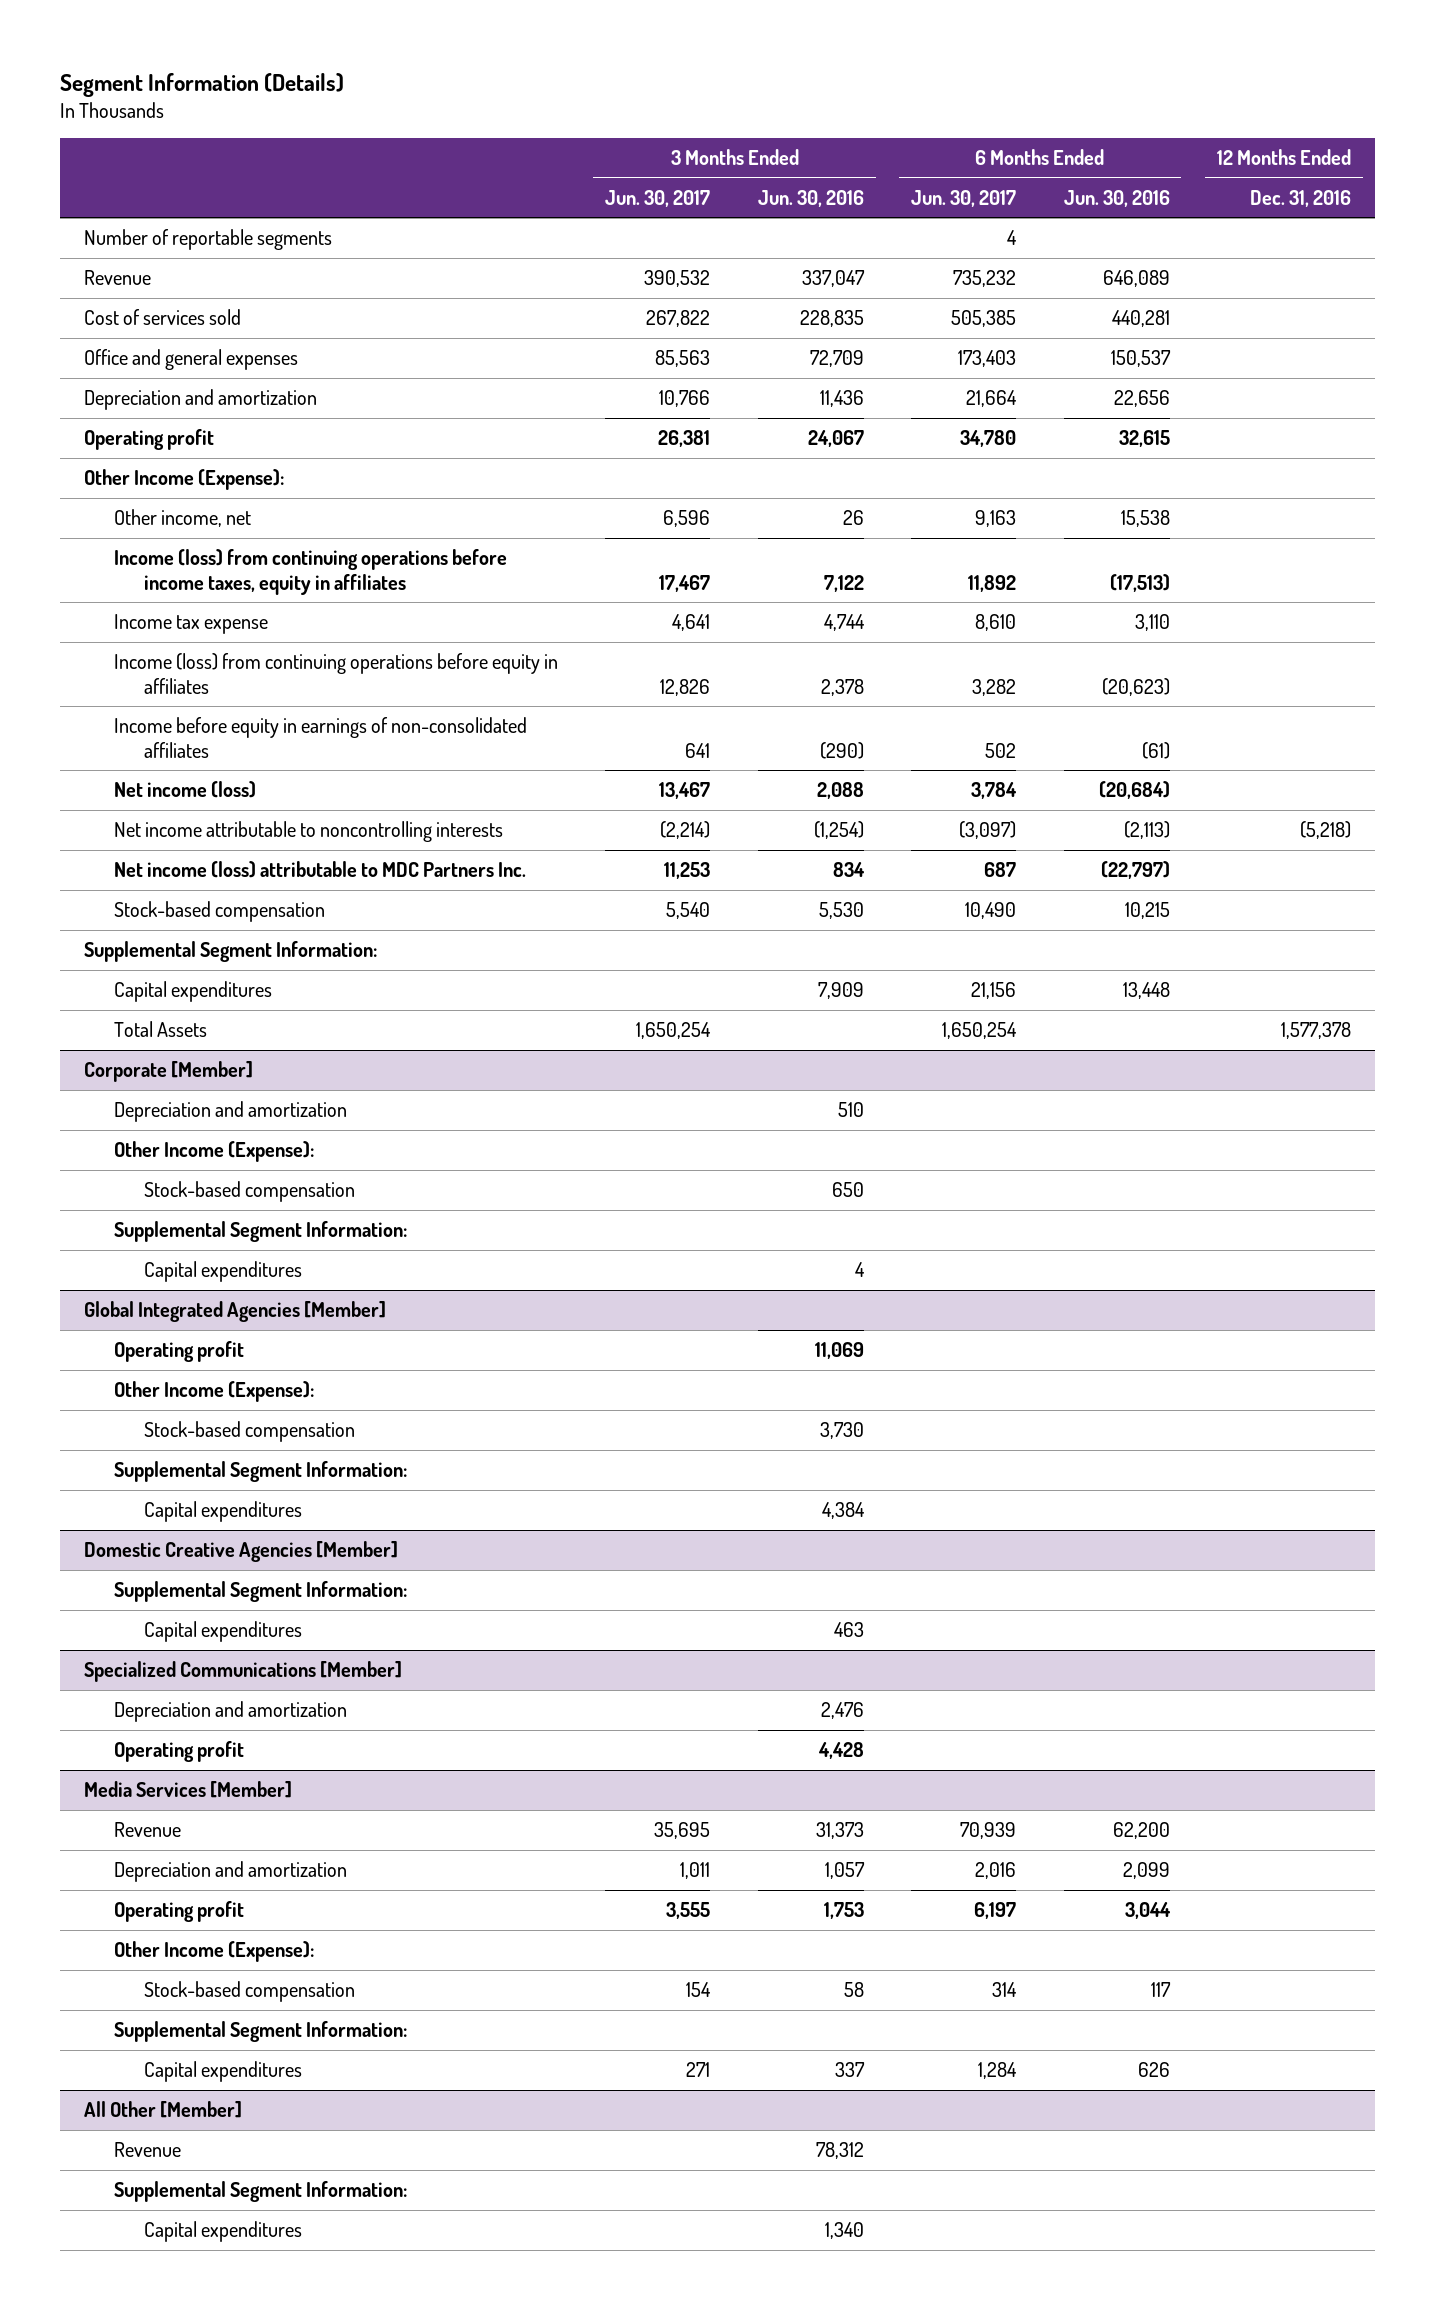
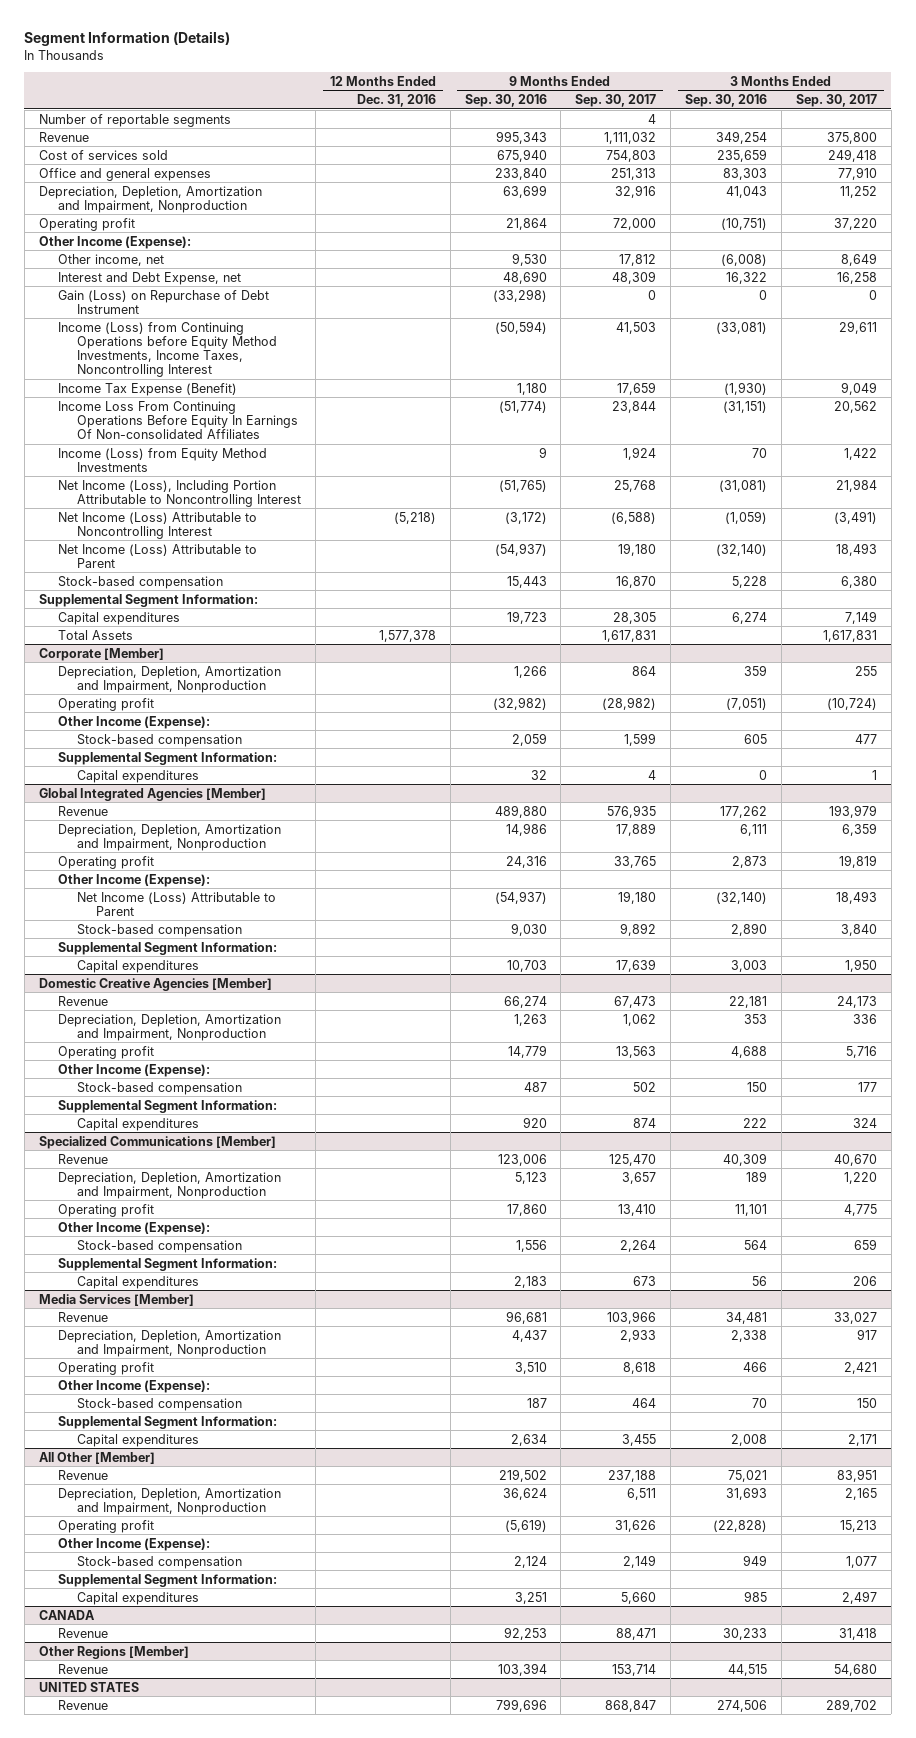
- | 3 Months Ended Jun. 30, 2017 | 3 Months Ended Jun. 30, 2016 | 6 Months Ended Jun. 30, 2017 | 6 Months Ended Jun. 30, 2016 | 12 Months Ended Dec. 31, 2016
+ | 12 Months Ended Dec. 31, 2016 | 9 Months Ended Sep. 30, 2016 | 9 Months Ended Sep. 30, 2017 | 3 Months Ended Sep. 30, 2016 | 3 Months Ended Sep. 30, 2017
- Depreciation and amortization | 10,766 | 11,436 | 21,664 | 22,656 |
+ Depreciation, Depletion, Amortization and Impairment, Nonproduction | | 63,699 | 32,916 | 41,043 | 11,252
- Income (loss) from continuing operations before income taxes, equity in affiliates | 17,467 | 7,122 | 11,892 | (17,513) |
- Income tax expense | 4,641 | 4,744 | 8,610 | 3,110 |
- Income (loss) from continuing operations before equity in affiliates | 12,826 | 2,378 | 3,282 | (20,623) |
- Income before equity in earnings of non-consolidated affiliates | 641 | (290) | 502 | (61) |
- Net income (loss) | 13,467 | 2,088 | 3,784 | (20,684) |
- Net income attributable to noncontrolling interests | (2,214) | (1,254) | (3,097) | (2,113) | (5,218)
- Net income (loss) attributable to MDC Partners Inc. | 11,253 | 834 | 687 | (22,797) |
+ Interest and Debt Expense, net | | 48,690 | 48,309 | 16,322 | 16,258
+ Gain (Loss) on Repurchase of Debt Instrument | | (33,298) | 0 | 0 | 0
+ Income (Loss) from Continuing Operations before Equity Method Investments, Income Taxes, Noncontrolling Interest | | (50,594) | 41,503 | (33,081) | 29,611
+ Income Tax Expense (Benefit) | | 1,180 | 17,659 | (1,930) | 9,049
+ Income Loss From Continuing Operations Before Equity In Earnings Of Non-consolidated Affiliates | | (51,774) | 23,844 | (31,151) | 20,562
+ Income (Loss) from Equity Method Investments | | 9 | 1,924 | 70 | 1,422
+ Net Income (Loss), Including Portion Attributable to Noncontrolling Interest | | (51,765) | 25,768 | (31,081) | 21,984
+ Net Income (Loss) Attributable to Noncontrolling Interest | (5,218) | (3,172) | (6,588) | (1,059) | (3,491)
+ Net Income (Loss) Attributable to Parent | | (54,937) | 19,180 | (32,140) | 18,493
@ Corporate [Member]
- Depreciation and amortization | | 510 | | |
+ Depreciation, Depletion, Amortization and Impairment, Nonproduction | | 1,266 | 864 | 359 | 255
+ Operating profit | | (32,982) | (28,982) | (7,051) | (10,724)
@ Global Integrated Agencies [Member]
+ Revenue | | 489,880 | 576,935 | 177,262 | 193,979
+ Depreciation, Depletion, Amortization and Impairment, Nonproduction | | 14,986 | 17,889 | 6,111 | 6,359
+ Net Income (Loss) Attributable to Parent | | (54,937) | 19,180 | (32,140) | 18,493
@ Domestic Creative Agencies [Member]
+ Revenue | | 66,274 | 67,473 | 22,181 | 24,173
+ Depreciation, Depletion, Amortization and Impairment, Nonproduction | | 1,263 | 1,062 | 353 | 336
+ Operating profit | | 14,779 | 13,563 | 4,688 | 5,716
+ Other Income (Expense):
+ Stock-based compensation | | 487 | 502 | 150 | 177
@ Specialized Communications [Member]
- Depreciation and amortization | | 2,476 | | |
+ Revenue | | 123,006 | 125,470 | 40,309 | 40,670
+ Depreciation, Depletion, Amortization and Impairment, Nonproduction | | 5,123 | 3,657 | 189 | 1,220
+ Other Income (Expense):
+ Stock-based compensation | | 1,556 | 2,264 | 564 | 659
+ Supplemental Segment Information:
+ Capital expenditures | | 2,183 | 673 | 56 | 206
@ Media Services [Member]
- Depreciation and amortization | 1,011 | 1,057 | 2,016 | 2,099 |
+ Depreciation, Depletion, Amortization and Impairment, Nonproduction | | 4,437 | 2,933 | 2,338 | 917
@ All Other [Member]
+ Depreciation, Depletion, Amortization and Impairment, Nonproduction | | 36,624 | 6,511 | 31,693 | 2,165
+ Operating profit | | (5,619) | 31,626 | (22,828) | 15,213
+ Other Income (Expense):
+ Stock-based compensation | | 2,124 | 2,149 | 949 | 1,077
+ CANADA
+ Revenue | | 92,253 | 88,471 | 30,233 | 31,418
+ Other Regions [Member]
+ Revenue | | 103,394 | 153,714 | 44,515 | 54,680
+ UNITED STATES
+ Revenue | | 799,696 | 868,847 | 274,506 | 289,702

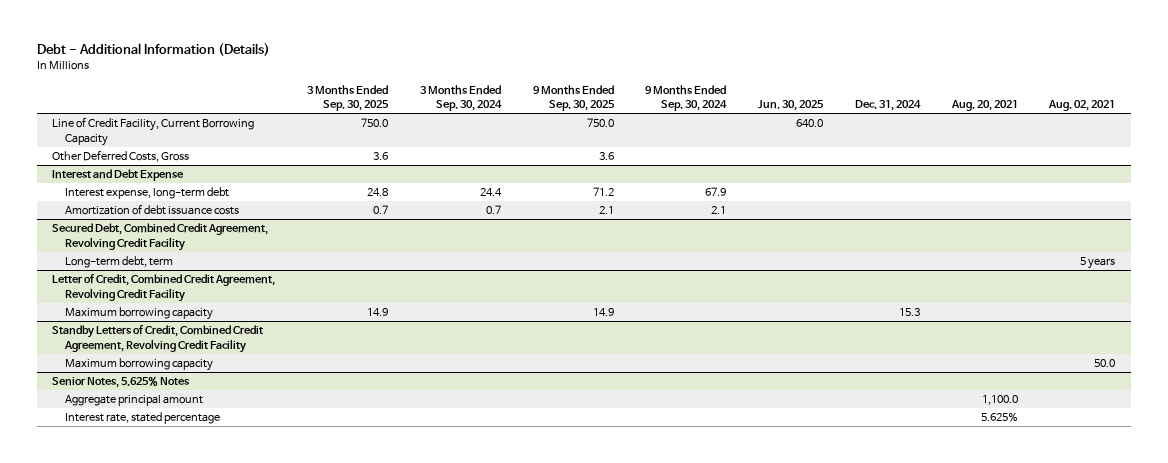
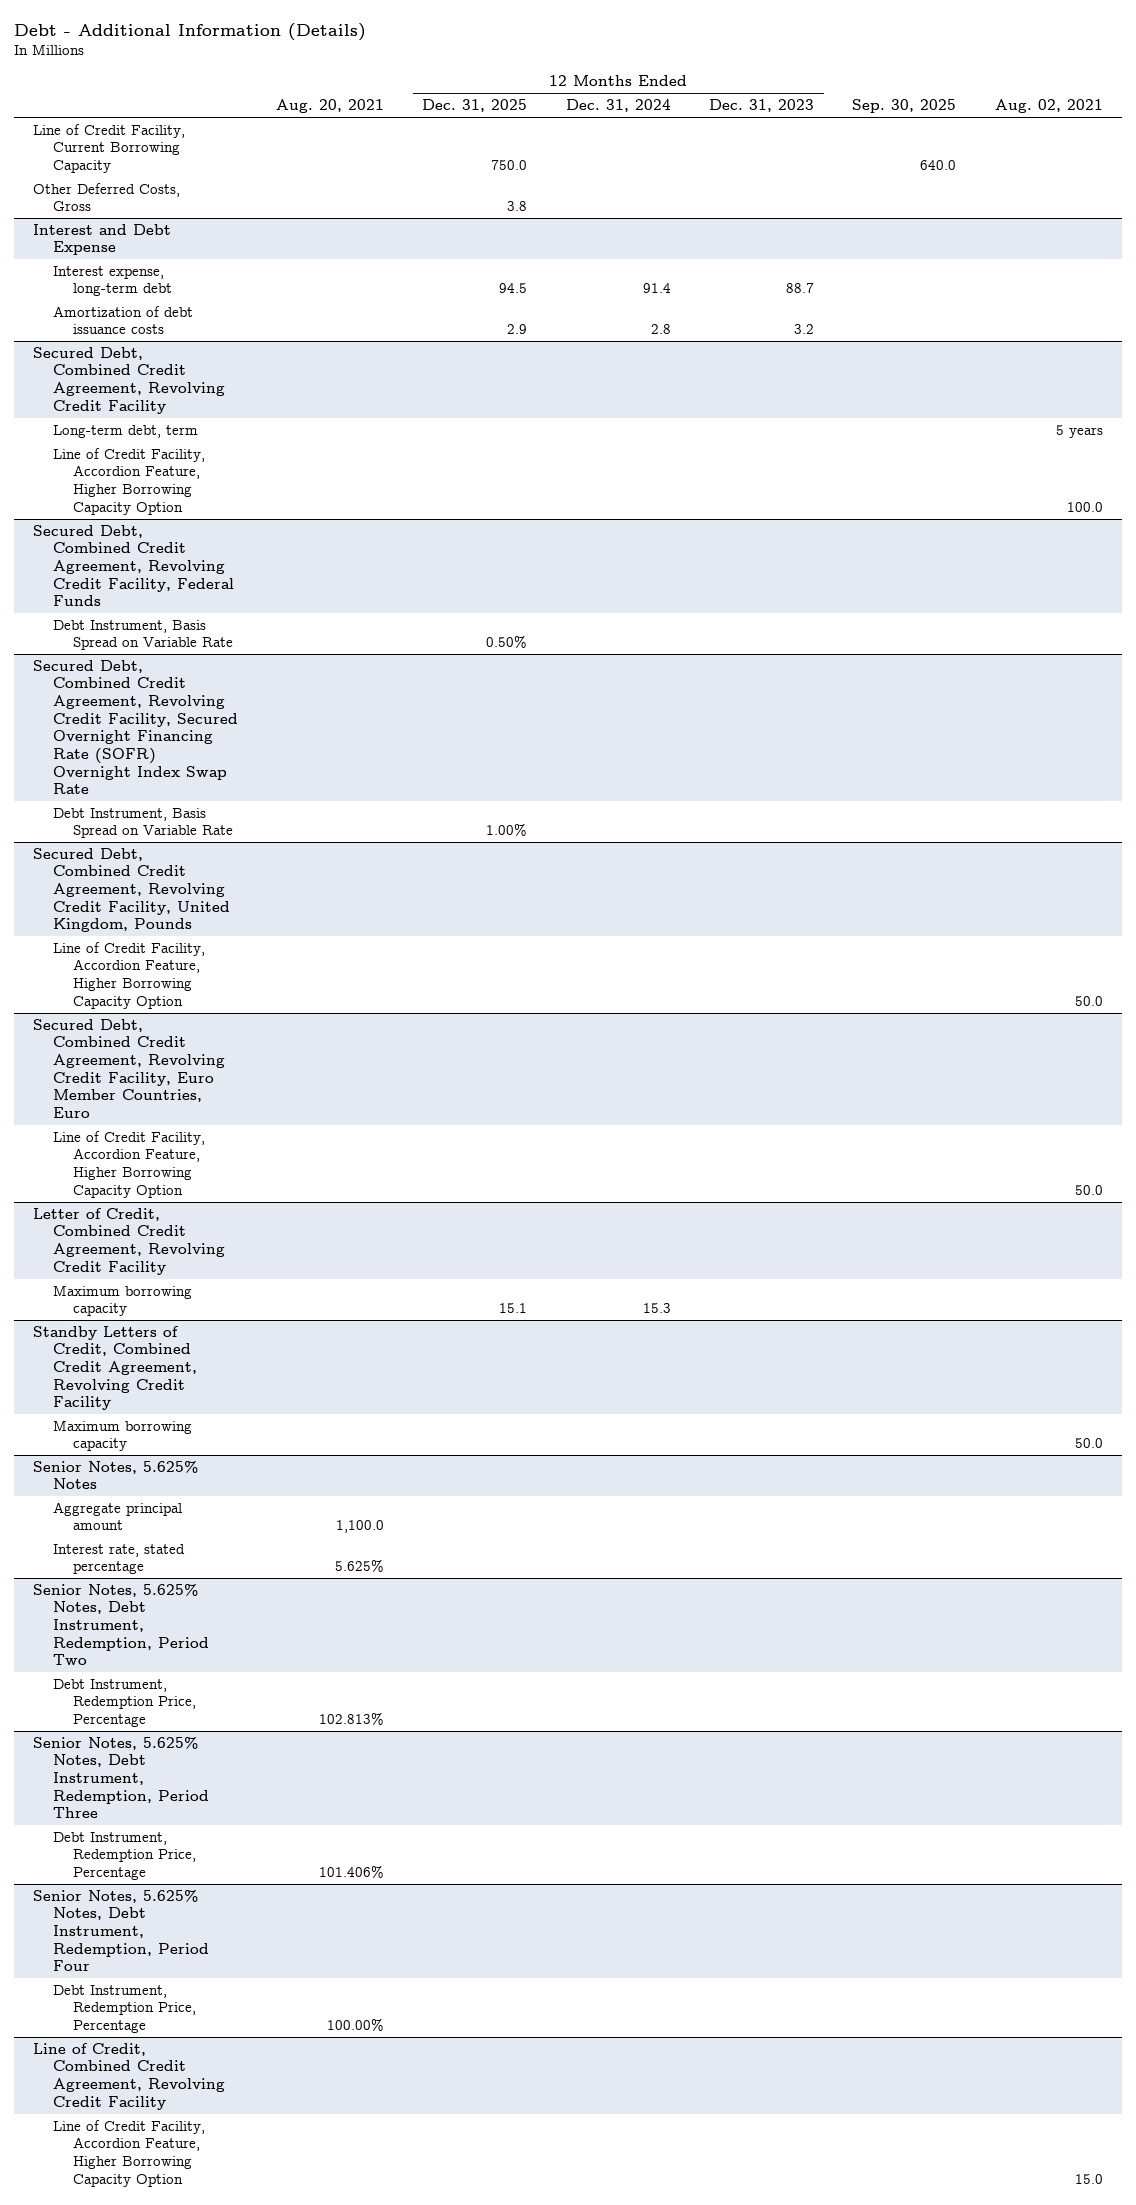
- | 3 Months Ended Sep. 30, 2025 | 3 Months Ended Sep. 30, 2024 | 9 Months Ended Sep. 30, 2025 | 9 Months Ended Sep. 30, 2024 | Jun. 30, 2025 | Dec. 31, 2024 | Aug. 20, 2021 | Aug. 02, 2021
+ | Aug. 20, 2021 | 12 Months Ended Dec. 31, 2025 | 12 Months Ended Dec. 31, 2024 | 12 Months Ended Dec. 31, 2023 | Sep. 30, 2025 | Aug. 02, 2021
@ Secured Debt, Combined Credit Agreement, Revolving Credit Facility
+ Line of Credit Facility, Accordion Feature, Higher Borrowing Capacity Option | | | | | | 100.0
+ Secured Debt, Combined Credit Agreement, Revolving Credit Facility, Federal Funds
+ Debt Instrument, Basis Spread on Variable Rate | | 0.50% | | | |
+ Secured Debt, Combined Credit Agreement, Revolving Credit Facility, Secured Overnight Financing Rate (SOFR) Overnight Index Swap Rate
+ Debt Instrument, Basis Spread on Variable Rate | | 1.00% | | | |
+ Secured Debt, Combined Credit Agreement, Revolving Credit Facility, United Kingdom, Pounds
+ Line of Credit Facility, Accordion Feature, Higher Borrowing Capacity Option | | | | | | 50.0
+ Secured Debt, Combined Credit Agreement, Revolving Credit Facility, Euro Member Countries, Euro
+ Line of Credit Facility, Accordion Feature, Higher Borrowing Capacity Option | | | | | | 50.0
+ Senior Notes, 5.625% Notes, Debt Instrument, Redemption, Period Two
+ Debt Instrument, Redemption Price, Percentage | 102.813% | | | | |
+ Senior Notes, 5.625% Notes, Debt Instrument, Redemption, Period Three
+ Debt Instrument, Redemption Price, Percentage | 101.406% | | | | |
+ Senior Notes, 5.625% Notes, Debt Instrument, Redemption, Period Four
+ Debt Instrument, Redemption Price, Percentage | 100.00% | | | | |
+ Line of Credit, Combined Credit Agreement, Revolving Credit Facility
+ Line of Credit Facility, Accordion Feature, Higher Borrowing Capacity Option | | | | | | 15.0

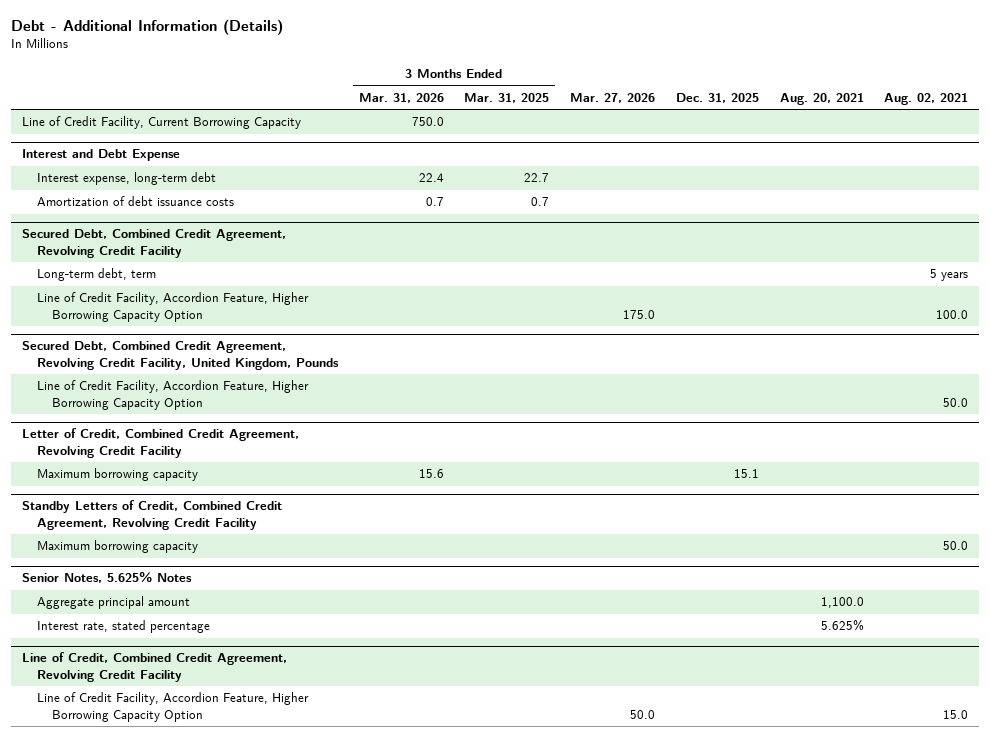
- | Aug. 20, 2021 | 12 Months Ended Dec. 31, 2025 | 12 Months Ended Dec. 31, 2024 | 12 Months Ended Dec. 31, 2023 | Sep. 30, 2025 | Aug. 02, 2021
+ | 3 Months Ended Mar. 31, 2026 | 3 Months Ended Mar. 31, 2025 | Mar. 27, 2026 | Dec. 31, 2025 | Aug. 20, 2021 | Aug. 02, 2021
- Other Deferred Costs, Gross | | 3.8 | | | |
- Secured Debt, Combined Credit Agreement, Revolving Credit Facility, Federal Funds
- Debt Instrument, Basis Spread on Variable Rate | | 0.50% | | | |
- Secured Debt, Combined Credit Agreement, Revolving Credit Facility, Secured Overnight Financing Rate (SOFR) Overnight Index Swap Rate
- Debt Instrument, Basis Spread on Variable Rate | | 1.00% | | | |
- Secured Debt, Combined Credit Agreement, Revolving Credit Facility, Euro Member Countries, Euro
- Line of Credit Facility, Accordion Feature, Higher Borrowing Capacity Option | | | | | | 50.0
- Senior Notes, 5.625% Notes, Debt Instrument, Redemption, Period Two
- Debt Instrument, Redemption Price, Percentage | 102.813% | | | | |
- Senior Notes, 5.625% Notes, Debt Instrument, Redemption, Period Three
- Debt Instrument, Redemption Price, Percentage | 101.406% | | | | |
- Senior Notes, 5.625% Notes, Debt Instrument, Redemption, Period Four
- Debt Instrument, Redemption Price, Percentage | 100.00% | | | | |

